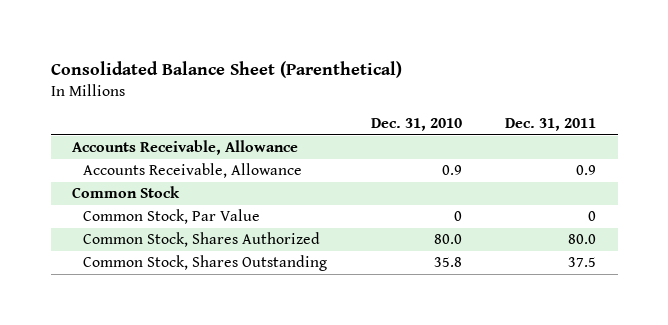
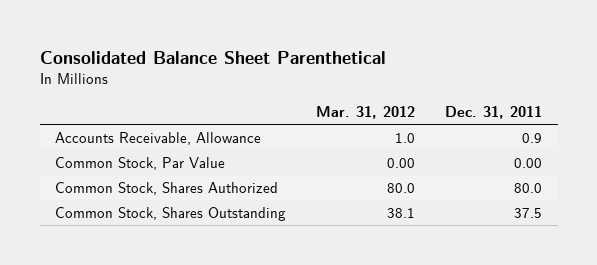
- Consolidated Balance Sheet (Parenthetical)
+ Consolidated Balance Sheet Parenthetical
- | Dec. 31, 2010 | Dec. 31, 2011
+ | Mar. 31, 2012 | Dec. 31, 2011
- Accounts Receivable, Allowance
- Common Stock
- Common Stock, Par Value | 0 | 0
+ Common Stock, Par Value | 0.00 | 0.00

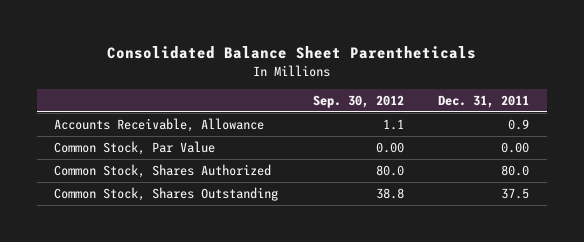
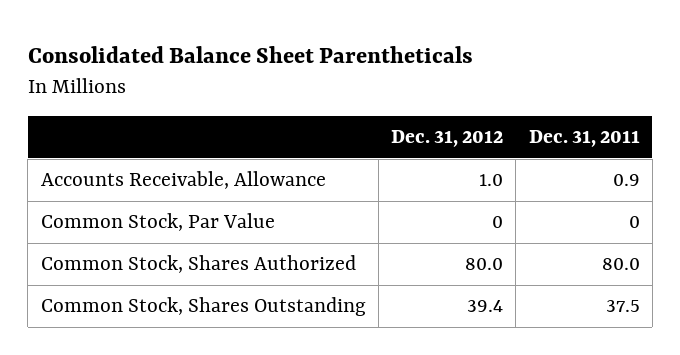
- | Sep. 30, 2012 | Dec. 31, 2011
+ | Dec. 31, 2012 | Dec. 31, 2011
- Common Stock, Par Value | 0.00 | 0.00
+ Common Stock, Par Value | 0 | 0

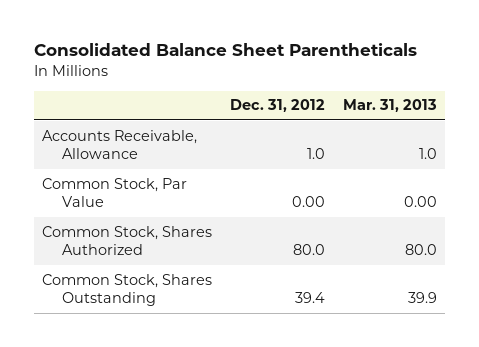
- | Dec. 31, 2012 | Dec. 31, 2011
+ | Dec. 31, 2012 | Mar. 31, 2013
- Common Stock, Par Value | 0 | 0
+ Common Stock, Par Value | 0.00 | 0.00

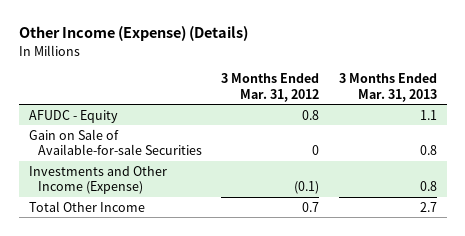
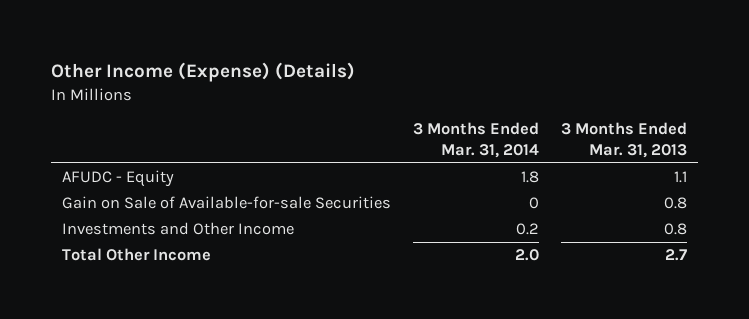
- | 3 Months Ended Mar. 31, 2012 | 3 Months Ended Mar. 31, 2013
+ | 3 Months Ended Mar. 31, 2014 | 3 Months Ended Mar. 31, 2013
- Investments and Other Income (Expense) | (0.1) | 0.8
+ Investments and Other Income | 0.2 | 0.8

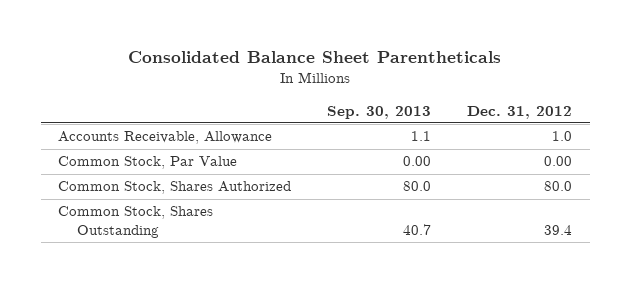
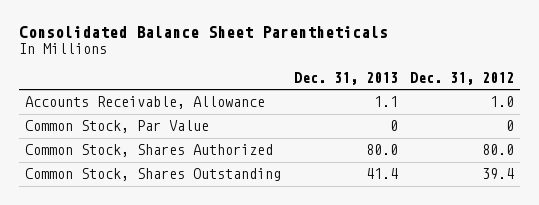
- | Sep. 30, 2013 | Dec. 31, 2012
+ | Dec. 31, 2013 | Dec. 31, 2012
- Common Stock, Par Value | 0.00 | 0.00
+ Common Stock, Par Value | 0 | 0

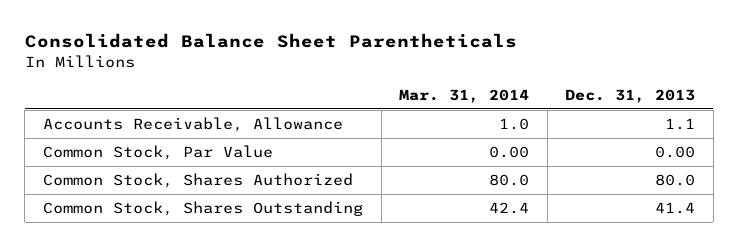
- | Dec. 31, 2013 | Dec. 31, 2012
+ | Mar. 31, 2014 | Dec. 31, 2013
- Common Stock, Par Value | 0 | 0
+ Common Stock, Par Value | 0.00 | 0.00

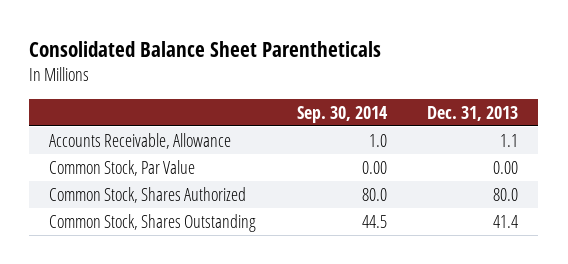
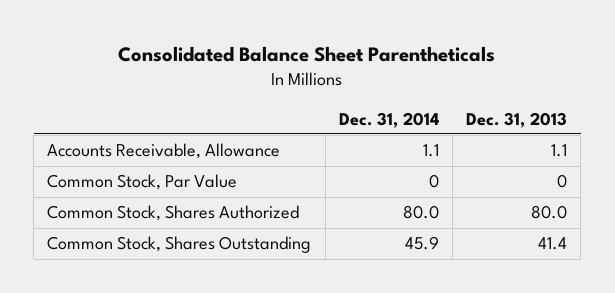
- | Sep. 30, 2014 | Dec. 31, 2013
+ | Dec. 31, 2014 | Dec. 31, 2013
- Common Stock, Par Value | 0.00 | 0.00
+ Common Stock, Par Value | 0 | 0

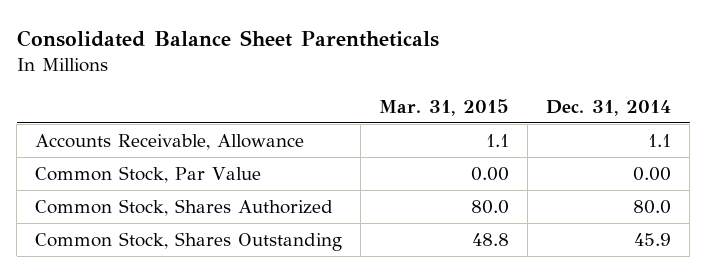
- | Dec. 31, 2014 | Dec. 31, 2013
+ | Mar. 31, 2015 | Dec. 31, 2014
- Common Stock, Par Value | 0 | 0
+ Common Stock, Par Value | 0.00 | 0.00

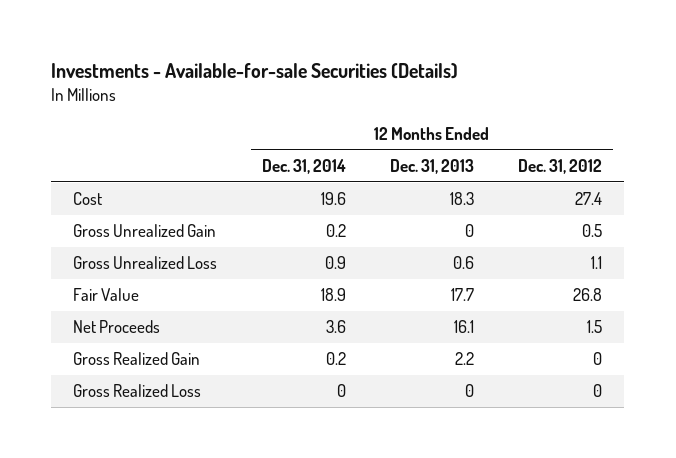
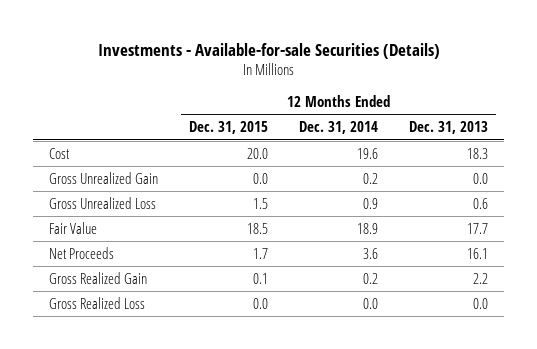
- | 12 Months Ended Dec. 31, 2014 | 12 Months Ended Dec. 31, 2013 | 12 Months Ended Dec. 31, 2012
+ | 12 Months Ended Dec. 31, 2015 | 12 Months Ended Dec. 31, 2014 | 12 Months Ended Dec. 31, 2013
- Gross Unrealized Gain | 0.2 | 0 | 0.5
+ Gross Unrealized Gain | 0.0 | 0.2 | 0.0
- Gross Realized Loss | 0 | 0 | 0
+ Gross Realized Loss | 0.0 | 0.0 | 0.0

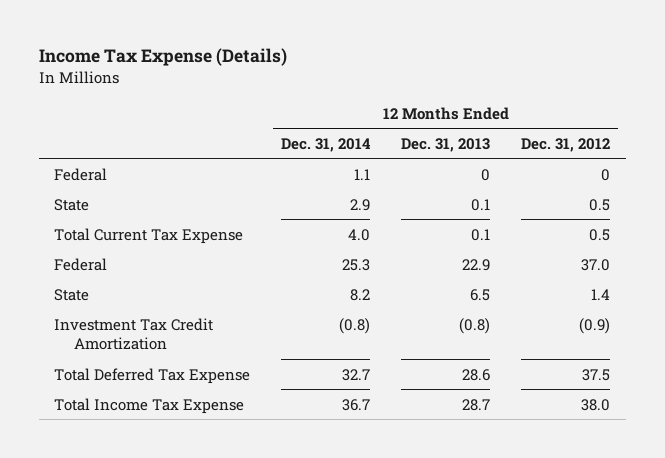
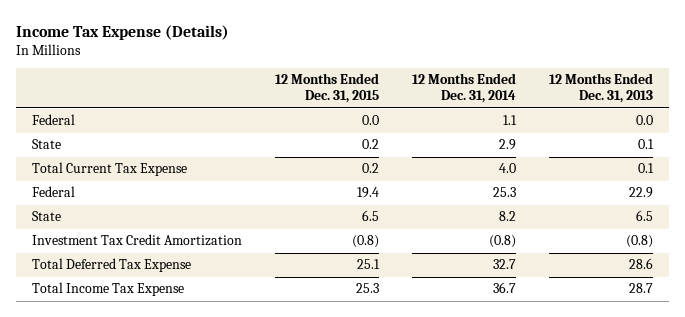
- | 12 Months Ended Dec. 31, 2014 | 12 Months Ended Dec. 31, 2013 | 12 Months Ended Dec. 31, 2012
+ | 12 Months Ended Dec. 31, 2015 | 12 Months Ended Dec. 31, 2014 | 12 Months Ended Dec. 31, 2013
- Federal | 1.1 | 0 | 0
+ Federal | 0.0 | 1.1 | 0.0

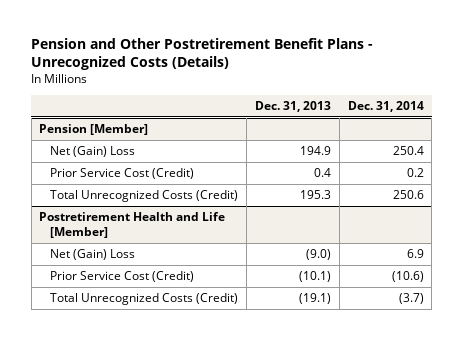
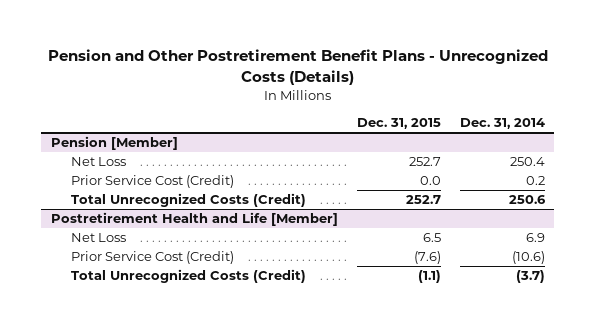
- | Dec. 31, 2013 | Dec. 31, 2014
+ | Dec. 31, 2015 | Dec. 31, 2014
@ Pension [Member]
- Net (Gain) Loss | 194.9 | 250.4
+ Net Loss | 252.7 | 250.4
@ Postretirement Health and Life [Member]
- Net (Gain) Loss | (9.0) | 6.9
+ Net Loss | 6.5 | 6.9

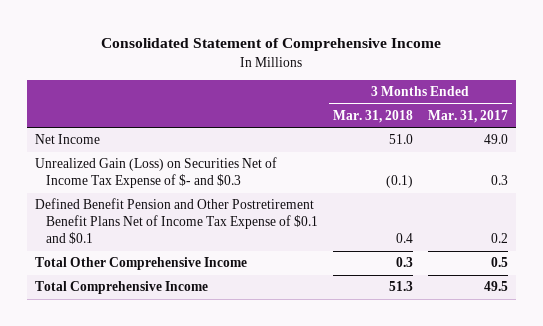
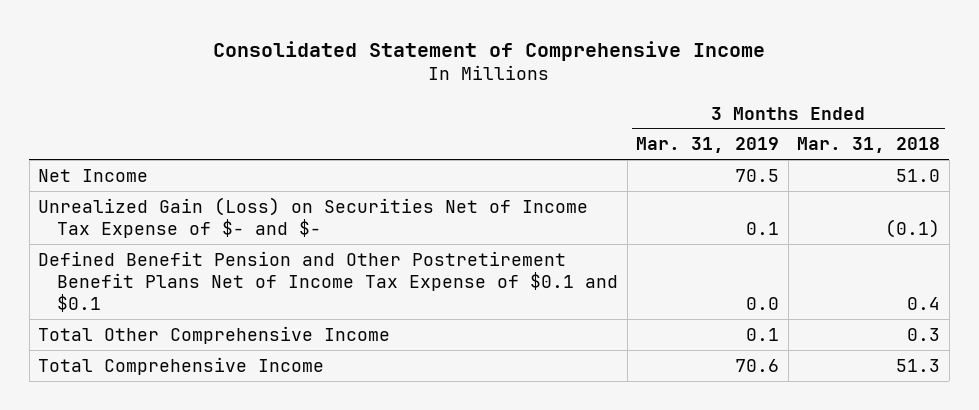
- | 3 Months Ended Mar. 31, 2018 | 3 Months Ended Mar. 31, 2017
+ | 3 Months Ended Mar. 31, 2019 | 3 Months Ended Mar. 31, 2018
- Unrealized Gain (Loss) on Securities Net of Income Tax Expense of $- and $0.3 | (0.1) | 0.3
+ Unrealized Gain (Loss) on Securities Net of Income Tax Expense of $- and $- | 0.1 | (0.1)

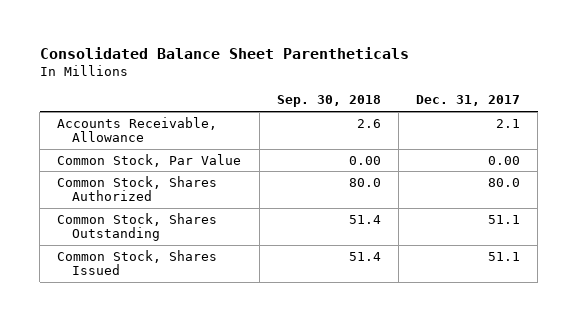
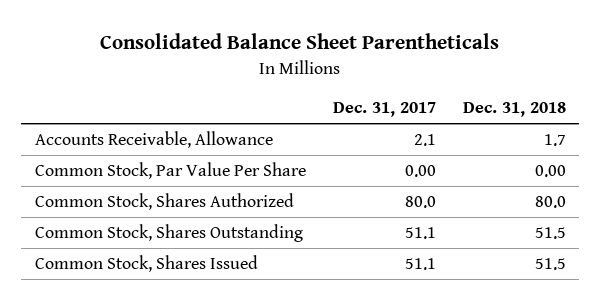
- | Sep. 30, 2018 | Dec. 31, 2017
+ | Dec. 31, 2017 | Dec. 31, 2018
- Common Stock, Par Value | 0.00 | 0.00
+ Common Stock, Par Value Per Share | 0.00 | 0.00

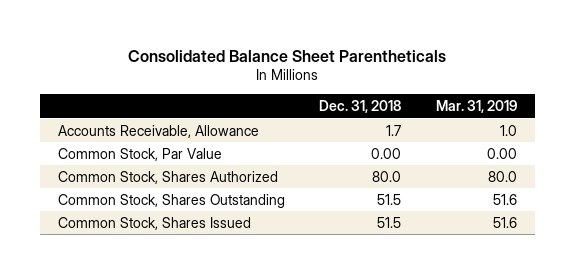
- | Dec. 31, 2017 | Dec. 31, 2018
+ | Dec. 31, 2018 | Mar. 31, 2019
- Common Stock, Par Value Per Share | 0.00 | 0.00
+ Common Stock, Par Value | 0.00 | 0.00

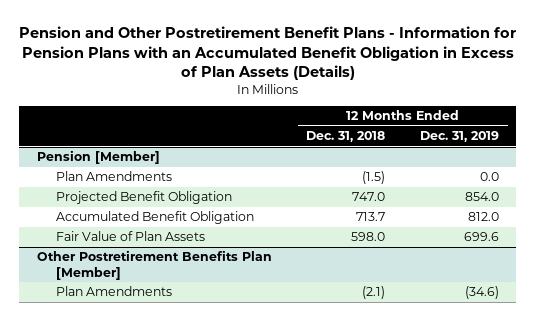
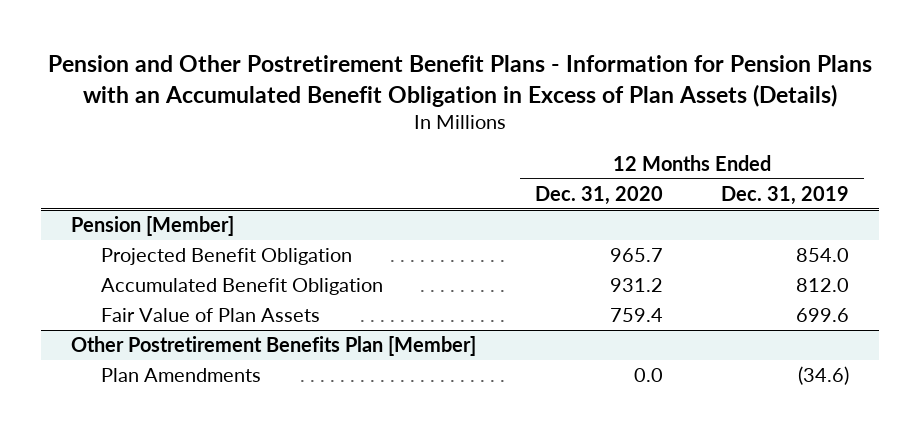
- | 12 Months Ended Dec. 31, 2018 | 12 Months Ended Dec. 31, 2019
+ | 12 Months Ended Dec. 31, 2020 | 12 Months Ended Dec. 31, 2019
@ Pension [Member]
- Plan Amendments | (1.5) | 0.0

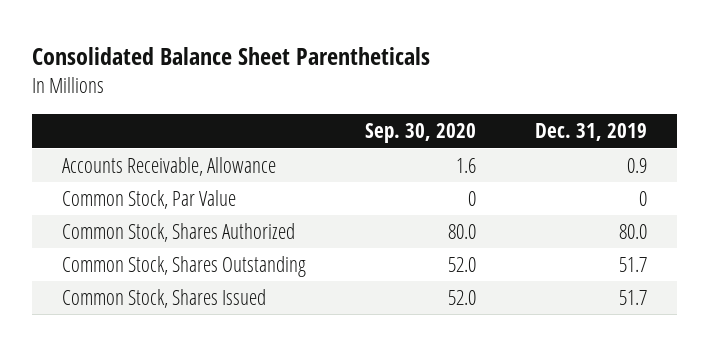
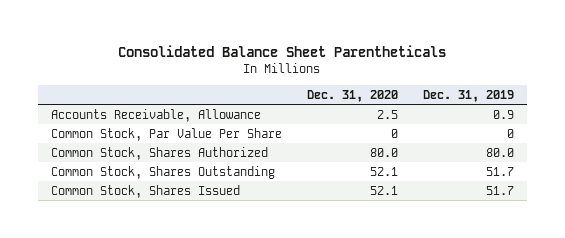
- | Sep. 30, 2020 | Dec. 31, 2019
+ | Dec. 31, 2020 | Dec. 31, 2019
- Common Stock, Par Value | 0 | 0
+ Common Stock, Par Value Per Share | 0 | 0

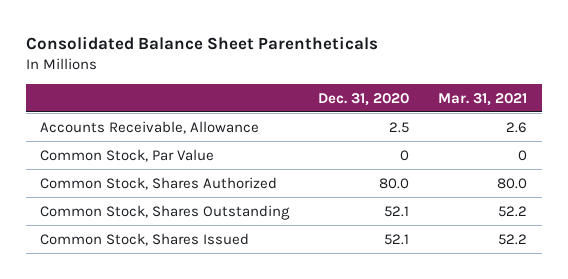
- | Dec. 31, 2020 | Dec. 31, 2019
+ | Dec. 31, 2020 | Mar. 31, 2021
- Common Stock, Par Value Per Share | 0 | 0
+ Common Stock, Par Value | 0 | 0

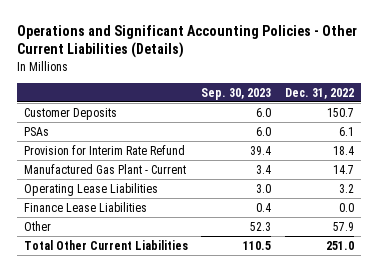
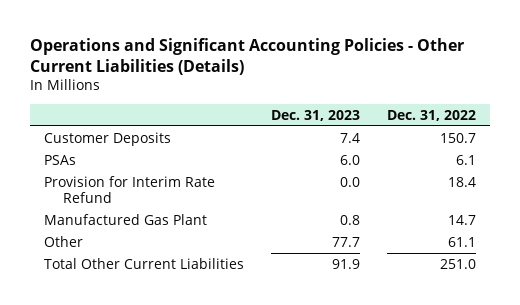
- | Sep. 30, 2023 | Dec. 31, 2022
+ | Dec. 31, 2023 | Dec. 31, 2022
- Manufactured Gas Plant - Current | 3.4 | 14.7
- Operating Lease Liabilities | 3.0 | 3.2
- Finance Lease Liabilities | 0.4 | 0.0
- Other | 52.3 | 57.9
+ Manufactured Gas Plant | 0.8 | 14.7
+ Other | 77.7 | 61.1

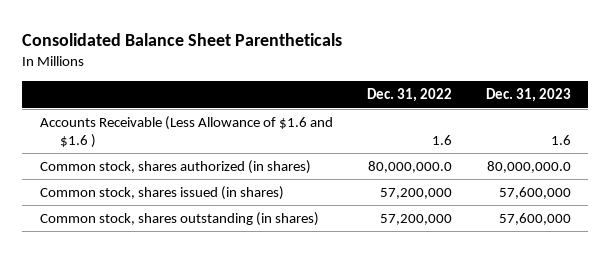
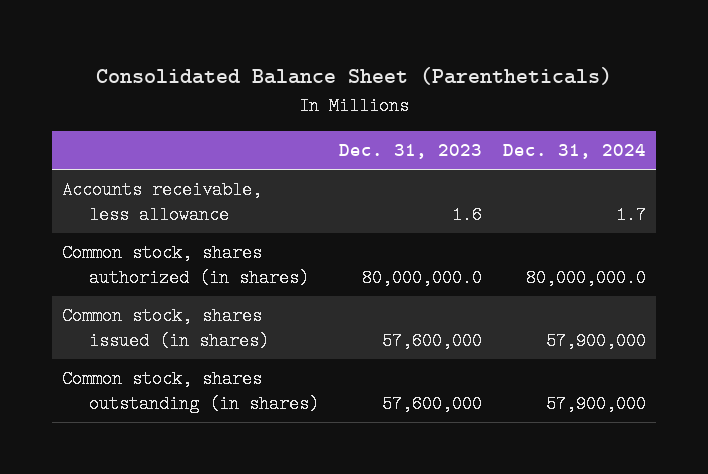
- Consolidated Balance Sheet Parentheticals
+ Consolidated Balance Sheet (Parentheticals)
- | Dec. 31, 2022 | Dec. 31, 2023
+ | Dec. 31, 2023 | Dec. 31, 2024
- Accounts Receivable (Less Allowance of $1.6 and $1.6 ) | 1.6 | 1.6
+ Accounts receivable, less allowance | 1.6 | 1.7

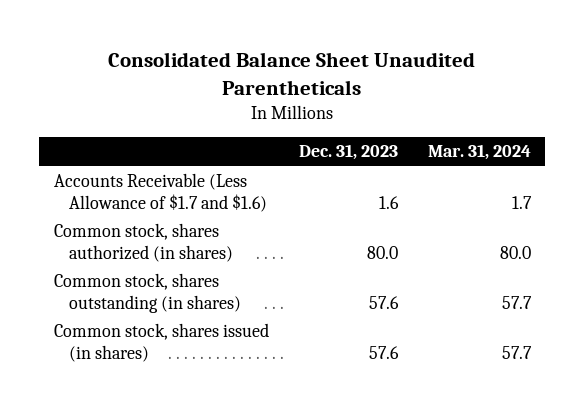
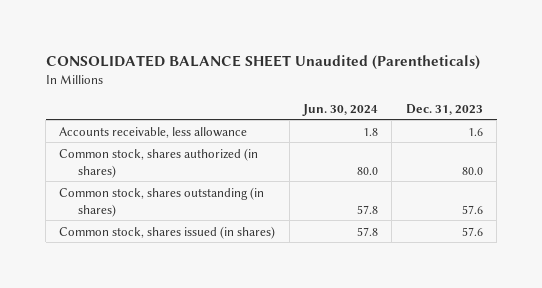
- Consolidated Balance Sheet Unaudited Parentheticals
+ CONSOLIDATED BALANCE SHEET Unaudited (Parentheticals)
- | Dec. 31, 2023 | Mar. 31, 2024
+ | Jun. 30, 2024 | Dec. 31, 2023
- Accounts Receivable (Less Allowance of $1.7 and $1.6) | 1.6 | 1.7
+ Accounts receivable, less allowance | 1.8 | 1.6

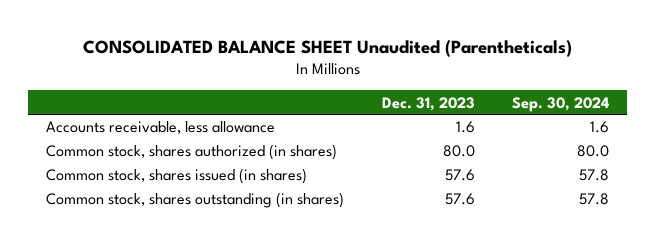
- | Jun. 30, 2024 | Dec. 31, 2023
+ | Dec. 31, 2023 | Sep. 30, 2024
moved down: Common stock, shares outstanding (in shares) | 57.6 | 57.8

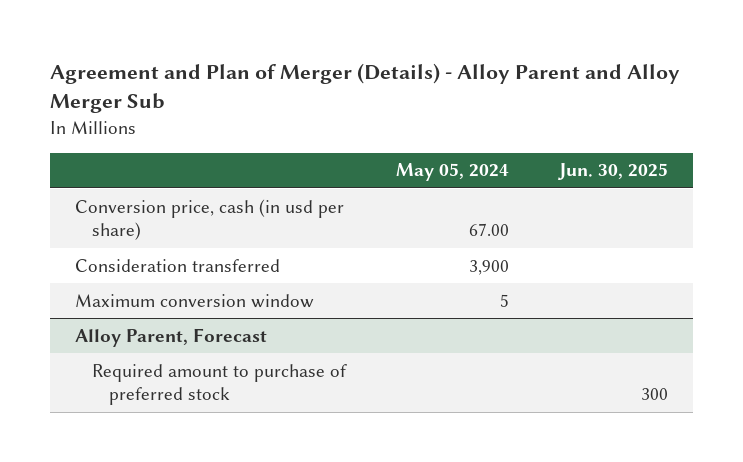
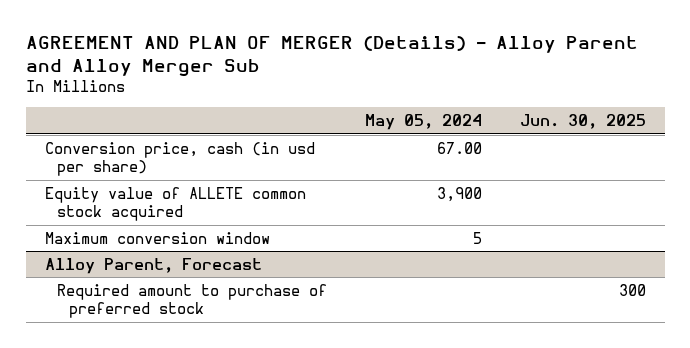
- Agreement and Plan of Merger (Details) - Alloy Parent and Alloy Merger Sub
+ AGREEMENT AND PLAN OF MERGER (Details) - Alloy Parent and Alloy Merger Sub
- Consideration transferred | 3,900 |
+ Equity value of ALLETE common stock acquired | 3,900 |

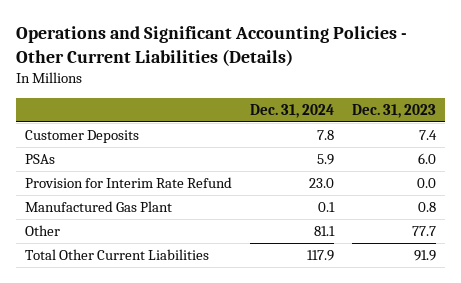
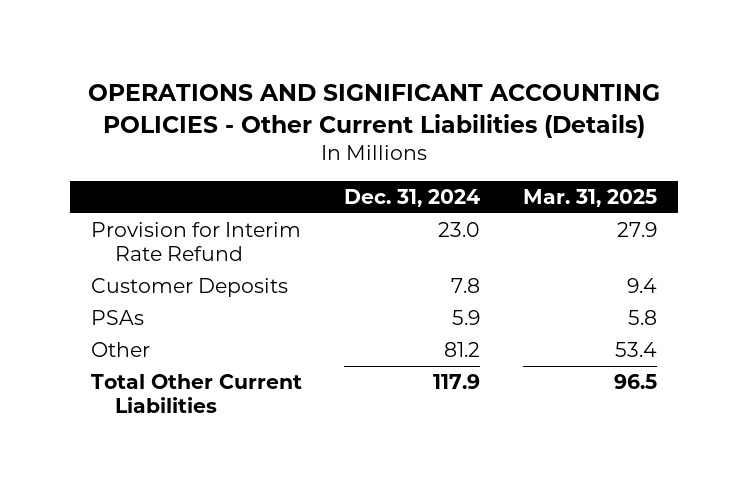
- Operations and Significant Accounting Policies - Other Current Liabilities (Details)
+ OPERATIONS AND SIGNIFICANT ACCOUNTING POLICIES - Other Current Liabilities (Details)
- | Dec. 31, 2024 | Dec. 31, 2023
+ | Dec. 31, 2024 | Mar. 31, 2025
moved up: Provision for Interim Rate Refund | 23.0 | 27.9
- Manufactured Gas Plant | 0.1 | 0.8
- Other | 81.1 | 77.7
+ Other | 81.2 | 53.4

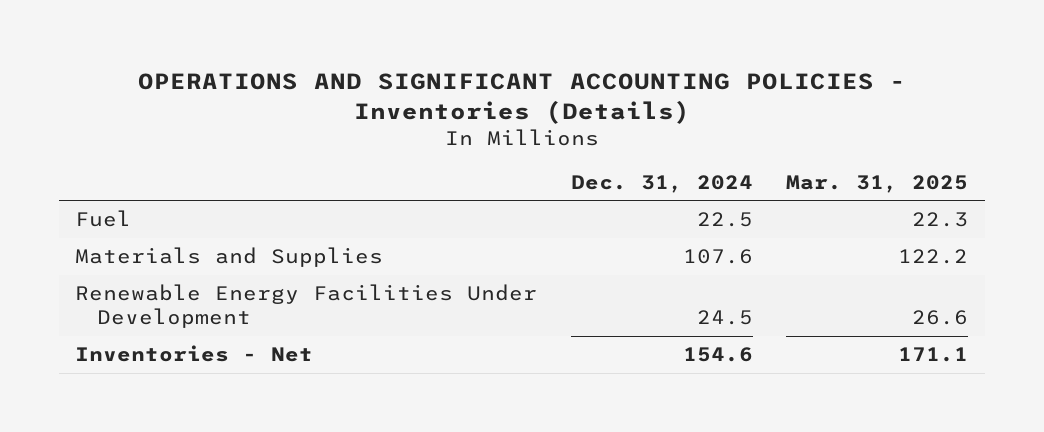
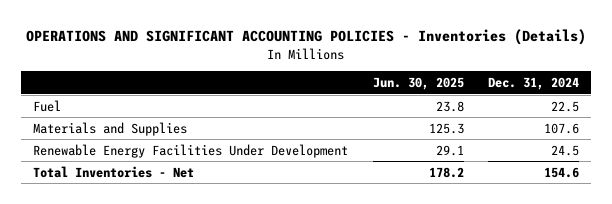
- | Dec. 31, 2024 | Mar. 31, 2025
+ | Jun. 30, 2025 | Dec. 31, 2024
- Inventories - Net | 154.6 | 171.1
+ Total Inventories - Net | 178.2 | 154.6

